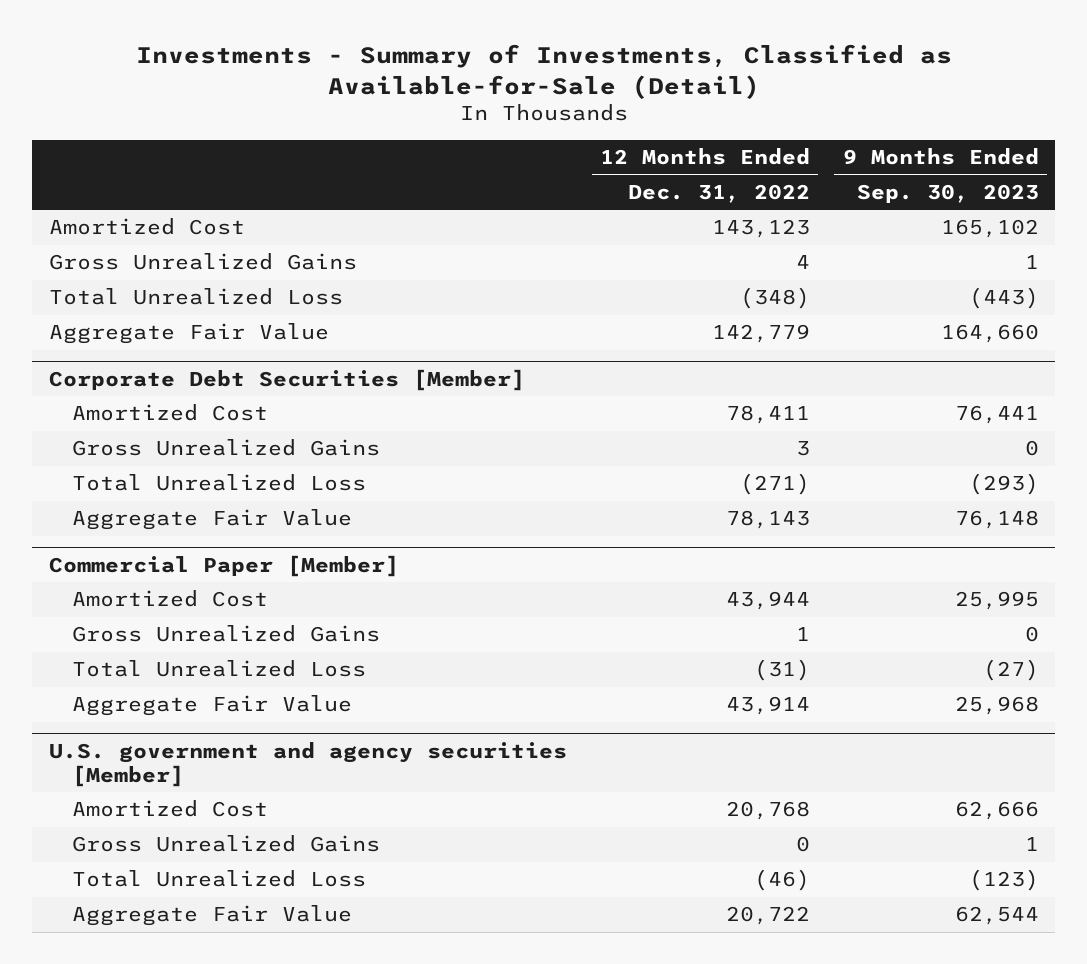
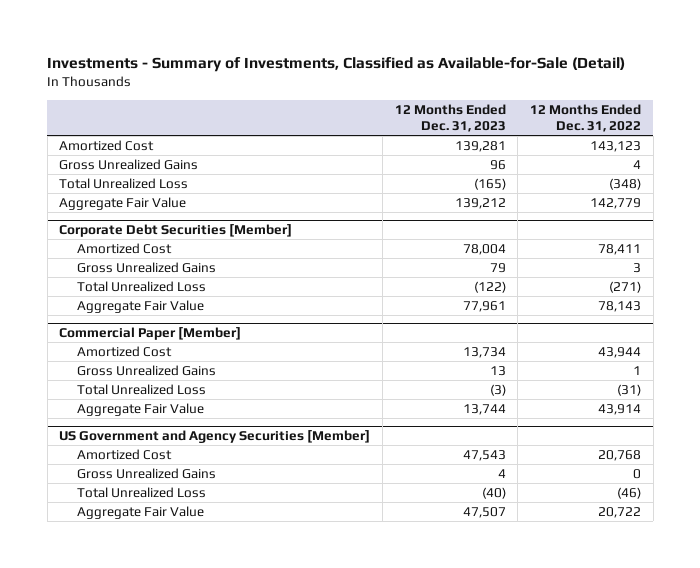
- | 12 Months Ended Dec. 31, 2022 | 9 Months Ended Sep. 30, 2023
+ | 12 Months Ended Dec. 31, 2023 | 12 Months Ended Dec. 31, 2022
- U.S. government and agency securities [Member]
+ US Government and Agency Securities [Member]

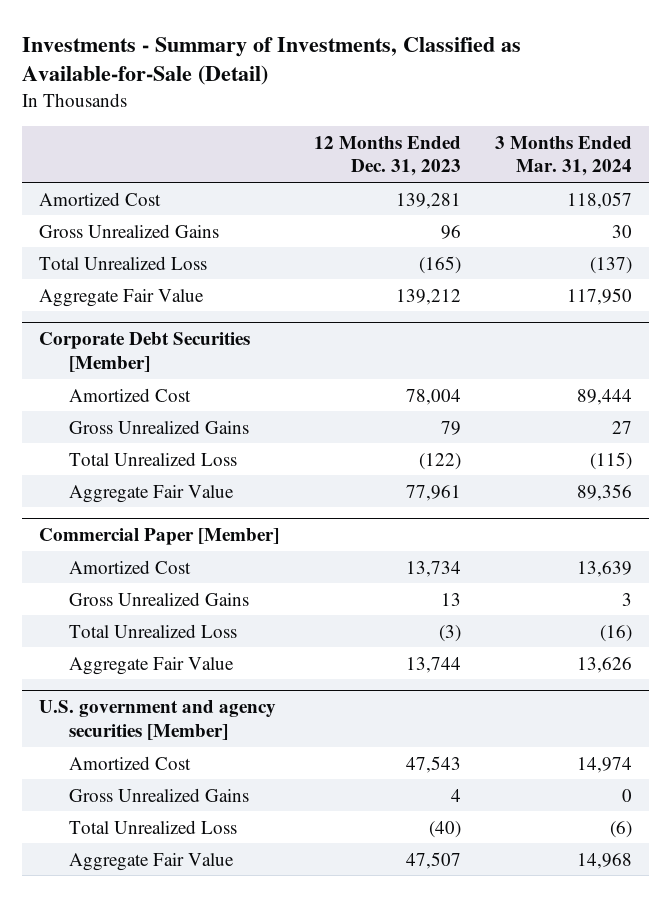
- | 12 Months Ended Dec. 31, 2023 | 12 Months Ended Dec. 31, 2022
+ | 12 Months Ended Dec. 31, 2023 | 3 Months Ended Mar. 31, 2024
- US Government and Agency Securities [Member]
+ U.S. government and agency securities [Member]

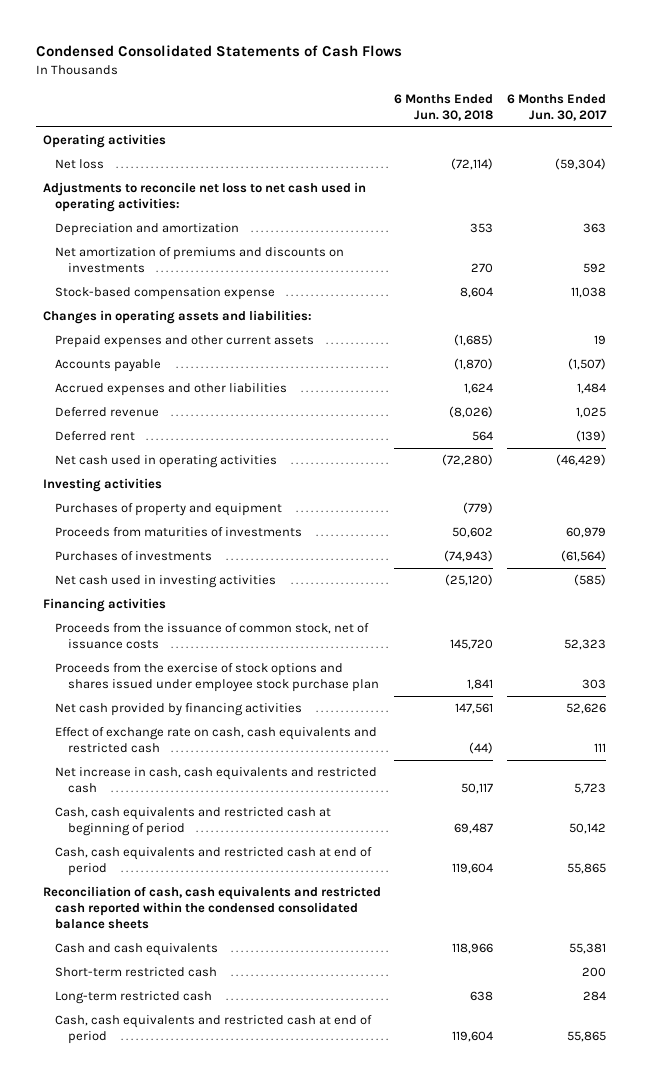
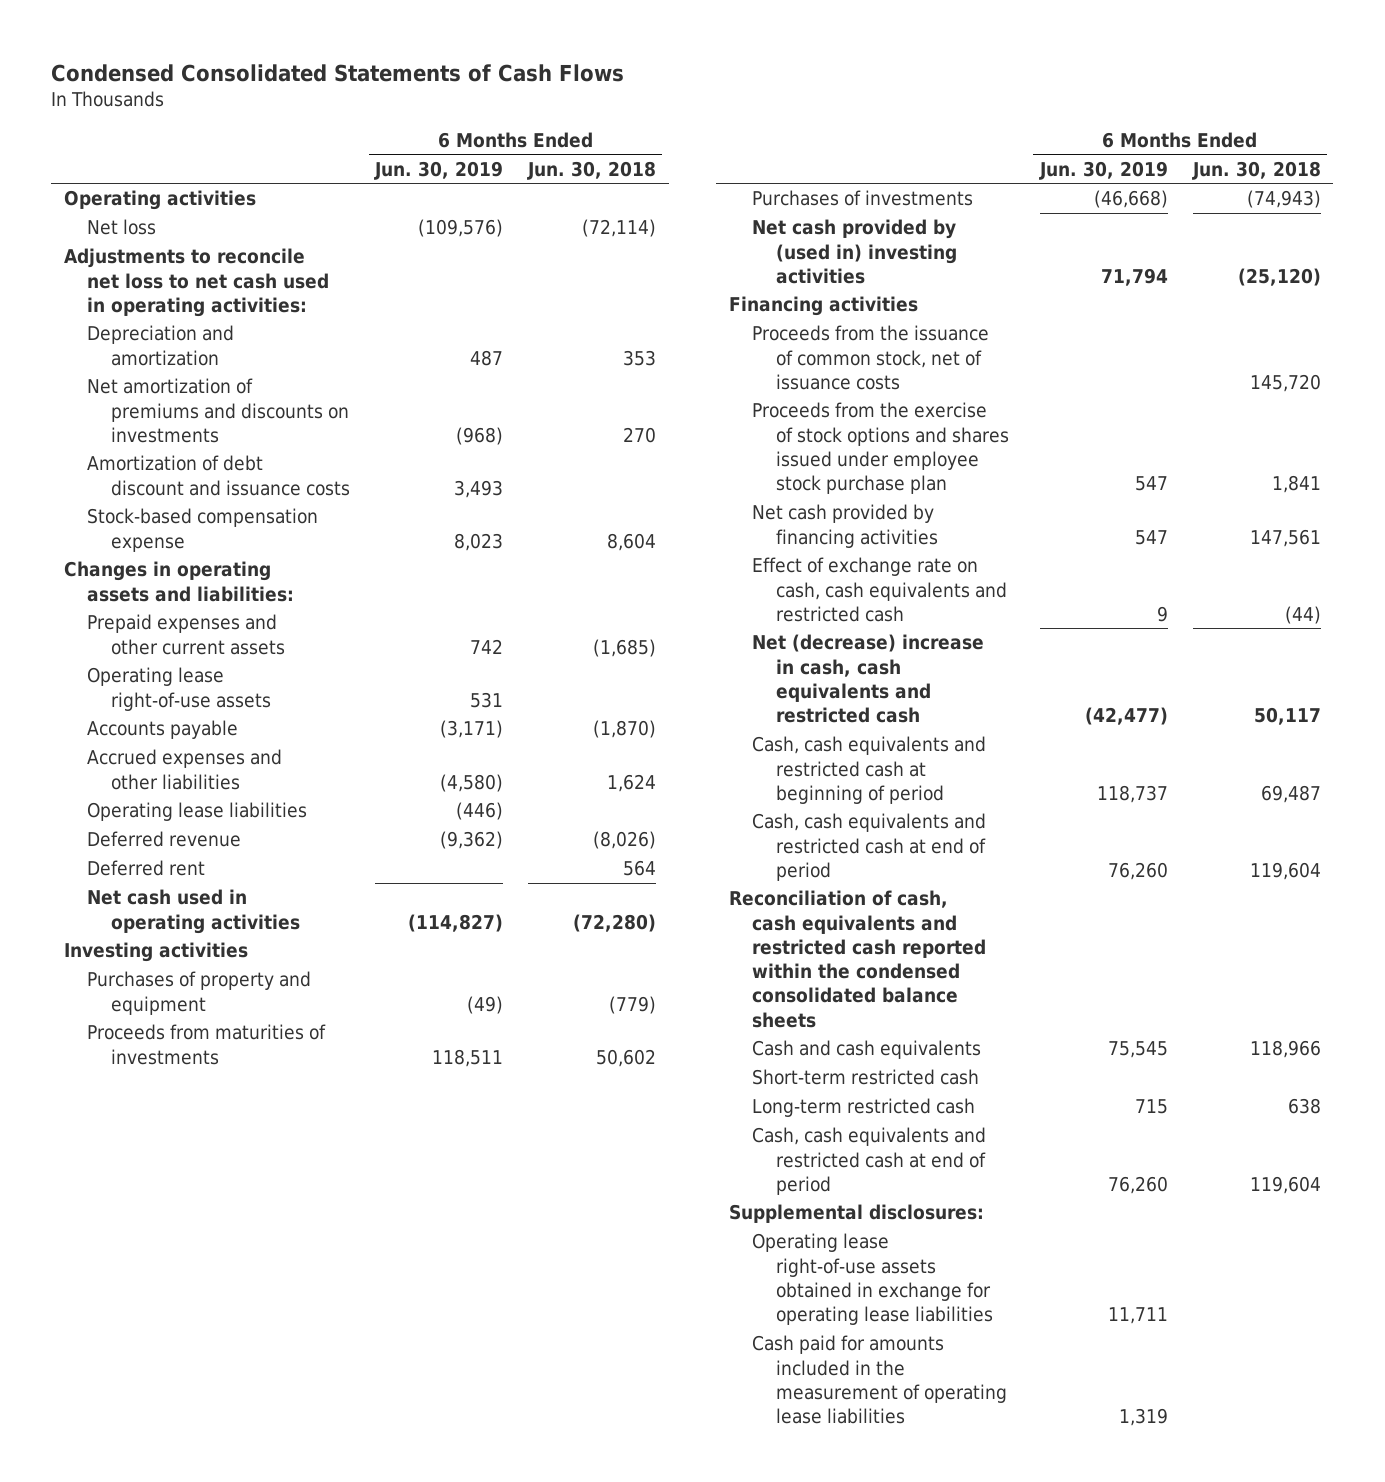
- | 6 Months Ended Jun. 30, 2018 | 6 Months Ended Jun. 30, 2017
+ | 6 Months Ended Jun. 30, 2019 | 6 Months Ended Jun. 30, 2018
+ Amortization of debt discount and issuance costs | 3,493 |
+ Operating lease right-of-use assets | 531 |
+ Operating lease liabilities | (446) |
- Net cash used in investing activities | (25,120) | (585)
+ Net cash provided by (used in) investing activities | 71,794 | (25,120)
- Net increase in cash, cash equivalents and restricted cash | 50,117 | 5,723
+ Net (decrease) increase in cash, cash equivalents and restricted cash | (42,477) | 50,117
+ Supplemental disclosures:
+ Operating lease right-of-use assets obtained in exchange for operating lease liabilities | 11,711 |
+ Cash paid for amounts included in the measurement of operating lease liabilities | 1,319 |

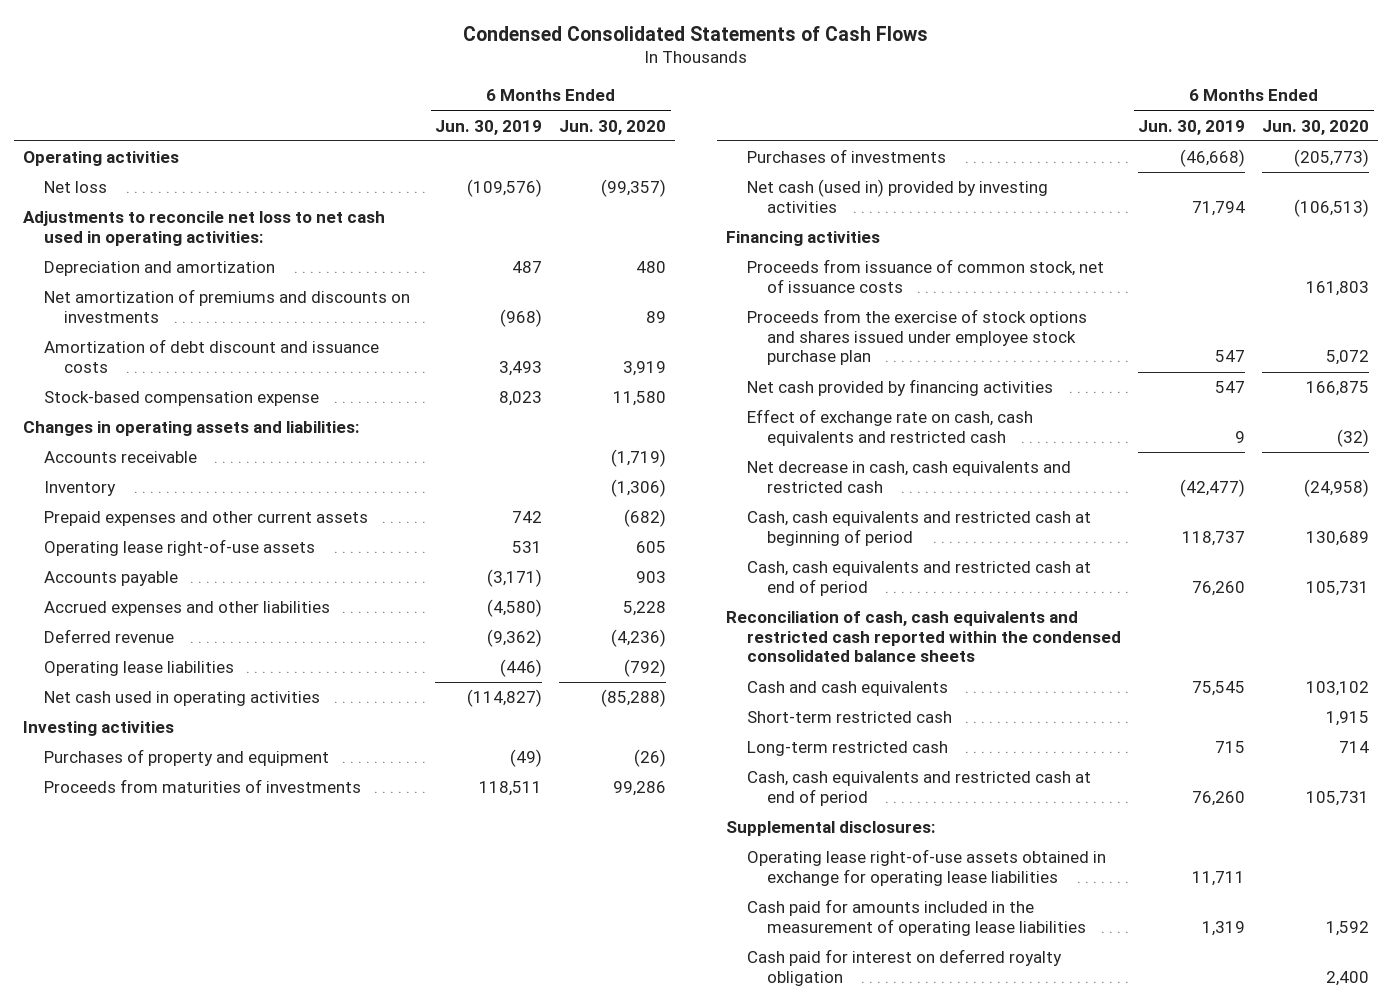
- | 6 Months Ended Jun. 30, 2019 | 6 Months Ended Jun. 30, 2018
+ | 6 Months Ended Jun. 30, 2019 | 6 Months Ended Jun. 30, 2020
+ Accounts receivable | | (1,719)
+ Inventory | | (1,306)
- Deferred rent | | 564
moved down: Operating lease liabilities | (446) | (792)
- Net cash provided by (used in) investing activities | 71,794 | (25,120)
+ Net cash (used in) provided by investing activities | 71,794 | (106,513)
- Proceeds from the issuance of common stock, net of issuance costs | | 145,720
+ Proceeds from issuance of common stock, net of issuance costs | | 161,803
- Net (decrease) increase in cash, cash equivalents and restricted cash | (42,477) | 50,117
+ Net decrease in cash, cash equivalents and restricted cash | (42,477) | (24,958)
+ Cash paid for interest on deferred royalty obligation | | 2,400

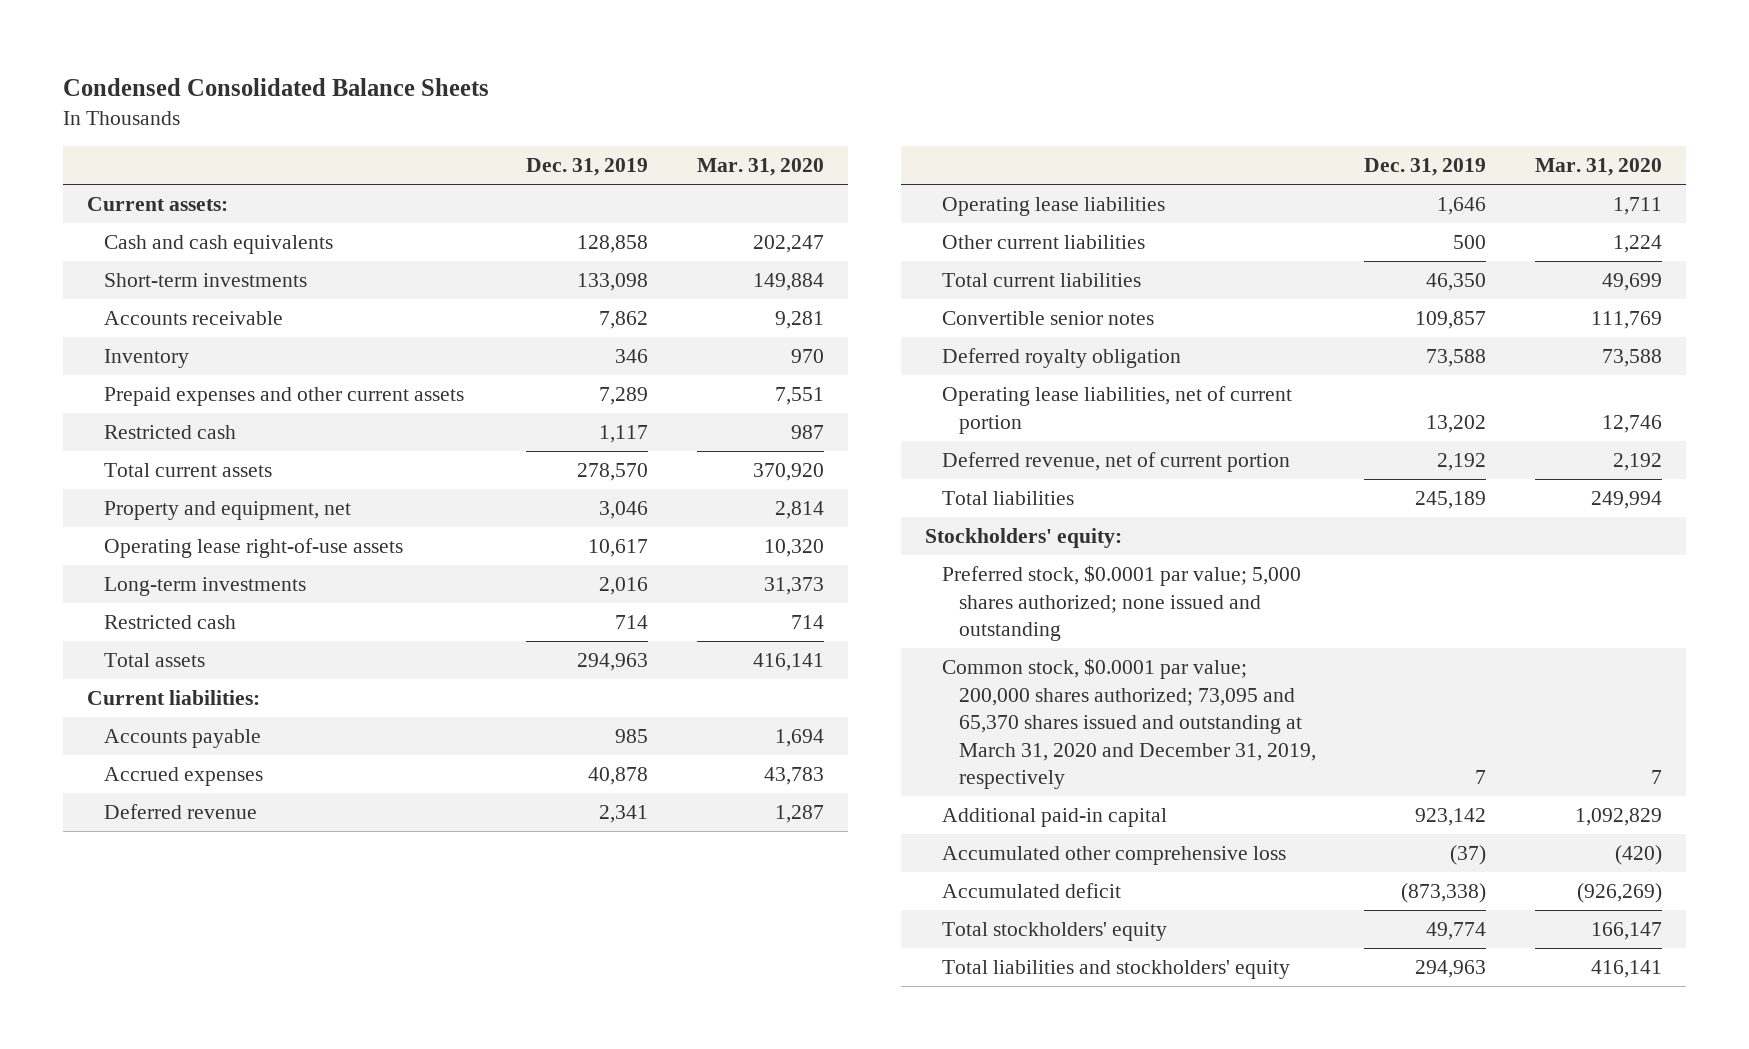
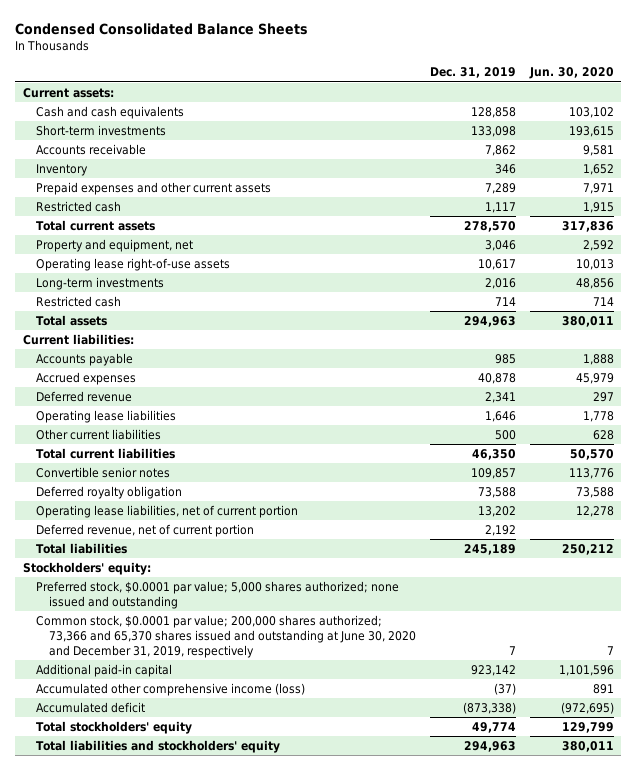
- | Dec. 31, 2019 | Mar. 31, 2020
+ | Dec. 31, 2019 | Jun. 30, 2020
- Common stock, $0.0001 par value; 200,000 shares authorized; 73,095 and 65,370 shares issued and outstanding at March 31, 2020 and December 31, 2019, respectively | 7 | 7
+ Common stock, $0.0001 par value; 200,000 shares authorized; 73,366 and 65,370 shares issued and outstanding at June 30, 2020 and December 31, 2019, respectively | 7 | 7
- Accumulated other comprehensive loss | (37) | (420)
+ Accumulated other comprehensive income (loss) | (37) | 891

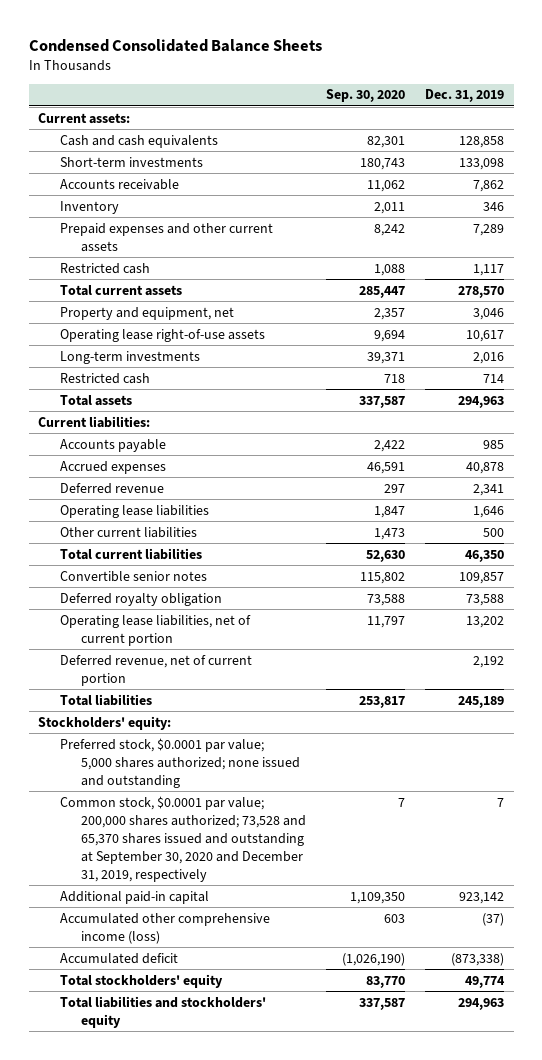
- | Dec. 31, 2019 | Jun. 30, 2020
+ | Sep. 30, 2020 | Dec. 31, 2019
- Common stock, $0.0001 par value; 200,000 shares authorized; 73,366 and 65,370 shares issued and outstanding at June 30, 2020 and December 31, 2019, respectively | 7 | 7
+ Common stock, $0.0001 par value; 200,000 shares authorized; 73,528 and 65,370 shares issued and outstanding at September 30, 2020 and December 31, 2019, respectively | 7 | 7

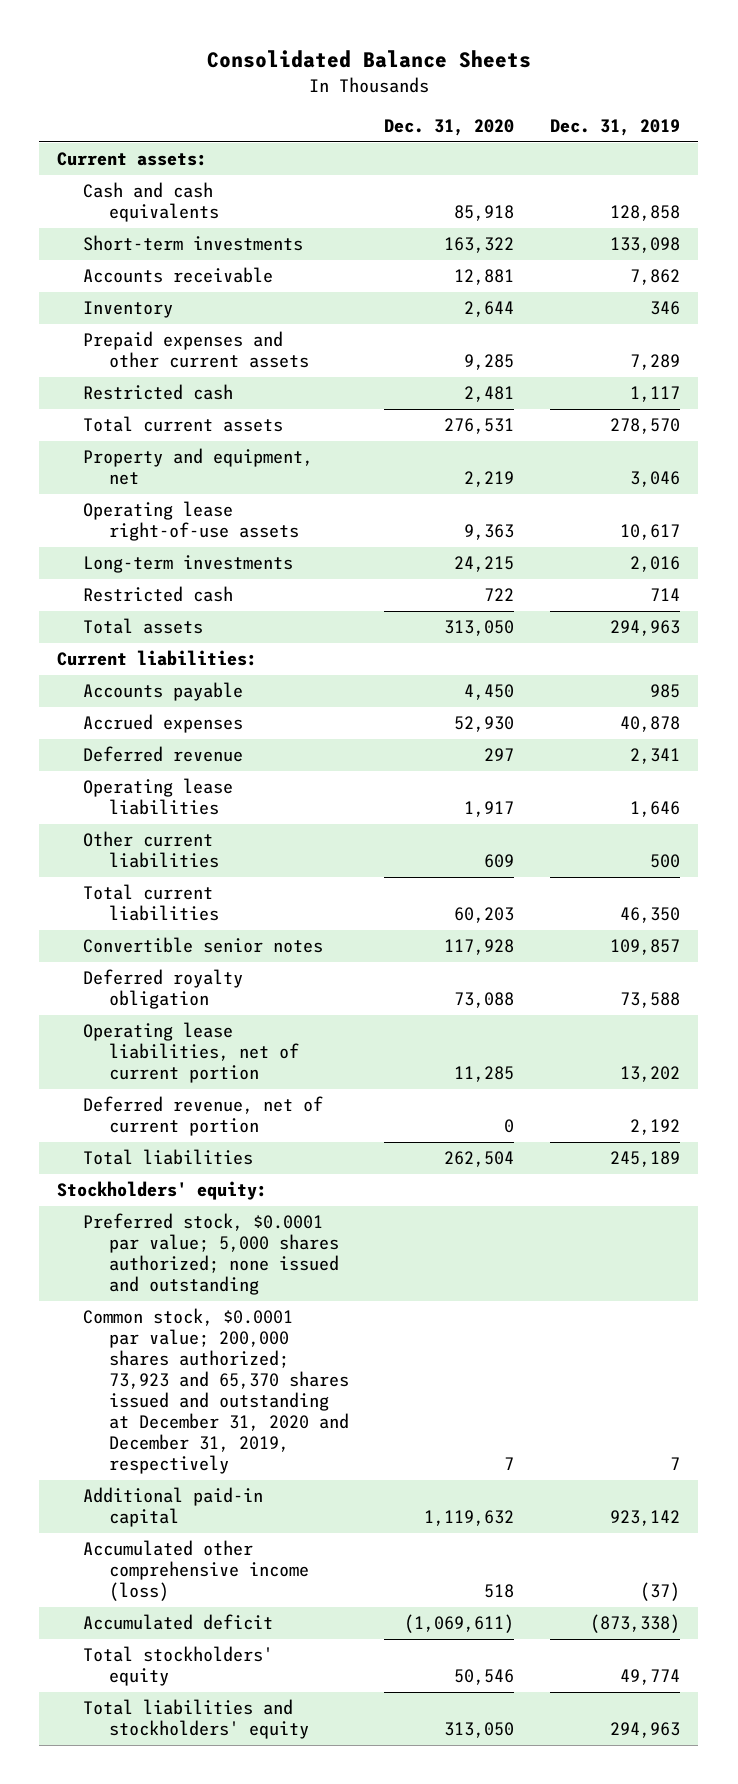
- Condensed Consolidated Balance Sheets
+ Consolidated Balance Sheets
- | Sep. 30, 2020 | Dec. 31, 2019
+ | Dec. 31, 2020 | Dec. 31, 2019
- Common stock, $0.0001 par value; 200,000 shares authorized; 73,528 and 65,370 shares issued and outstanding at September 30, 2020 and December 31, 2019, respectively | 7 | 7
+ Common stock, $0.0001 par value; 200,000 shares authorized; 73,923 and 65,370 shares issued and outstanding at December 31, 2020 and December 31, 2019, respectively | 7 | 7

